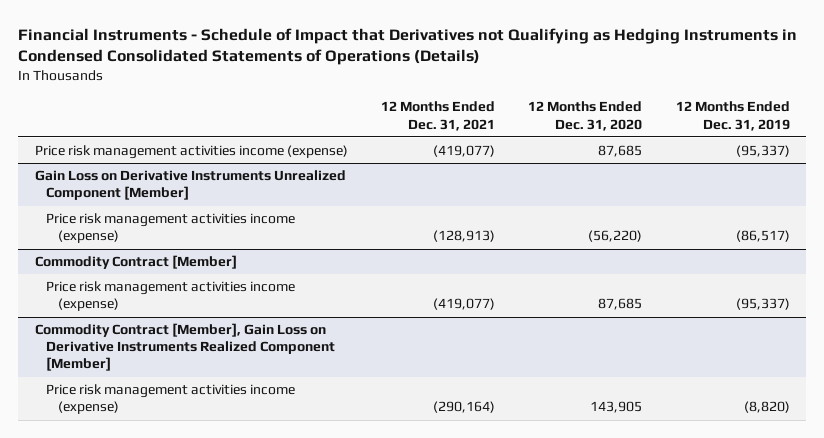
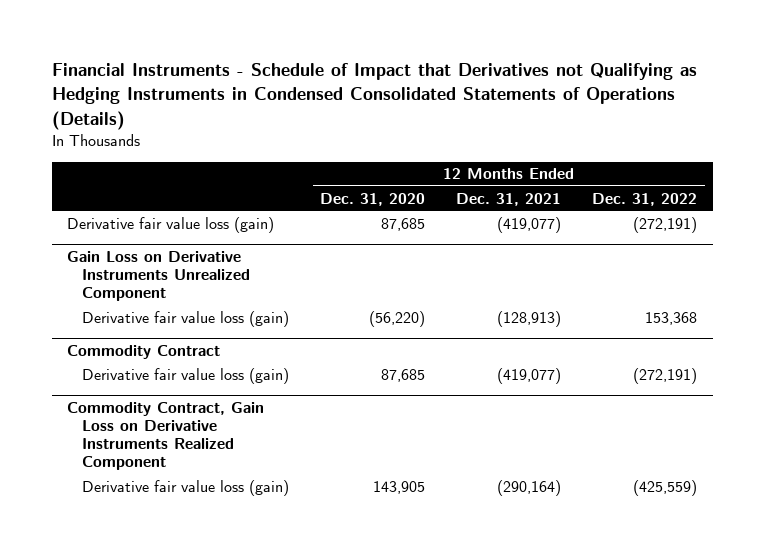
- | 12 Months Ended Dec. 31, 2021 | 12 Months Ended Dec. 31, 2020 | 12 Months Ended Dec. 31, 2019
+ | 12 Months Ended Dec. 31, 2020 | 12 Months Ended Dec. 31, 2021 | 12 Months Ended Dec. 31, 2022
- Price risk management activities income (expense) | (419,077) | 87,685 | (95,337)
- Gain Loss on Derivative Instruments Unrealized Component [Member]
- Price risk management activities income (expense) | (128,913) | (56,220) | (86,517)
- Commodity Contract [Member]
- Price risk management activities income (expense) | (419,077) | 87,685 | (95,337)
- Commodity Contract [Member], Gain Loss on Derivative Instruments Realized Component [Member]
- Price risk management activities income (expense) | (290,164) | 143,905 | (8,820)
+ Derivative fair value loss (gain) | 87,685 | (419,077) | (272,191)
+ Gain Loss on Derivative Instruments Unrealized Component
+ Derivative fair value loss (gain) | (56,220) | (128,913) | 153,368
+ Commodity Contract
+ Derivative fair value loss (gain) | 87,685 | (419,077) | (272,191)
+ Commodity Contract, Gain Loss on Derivative Instruments Realized Component
+ Derivative fair value loss (gain) | 143,905 | (290,164) | (425,559)

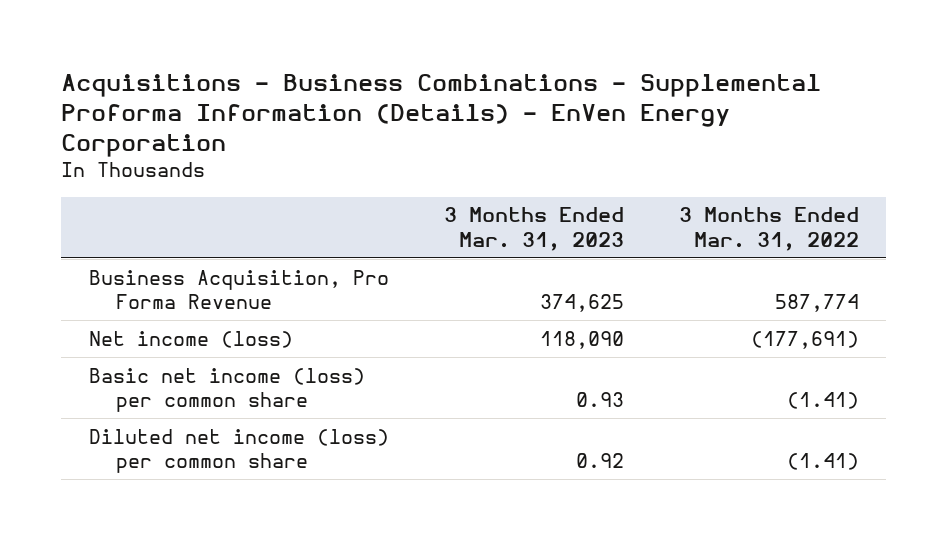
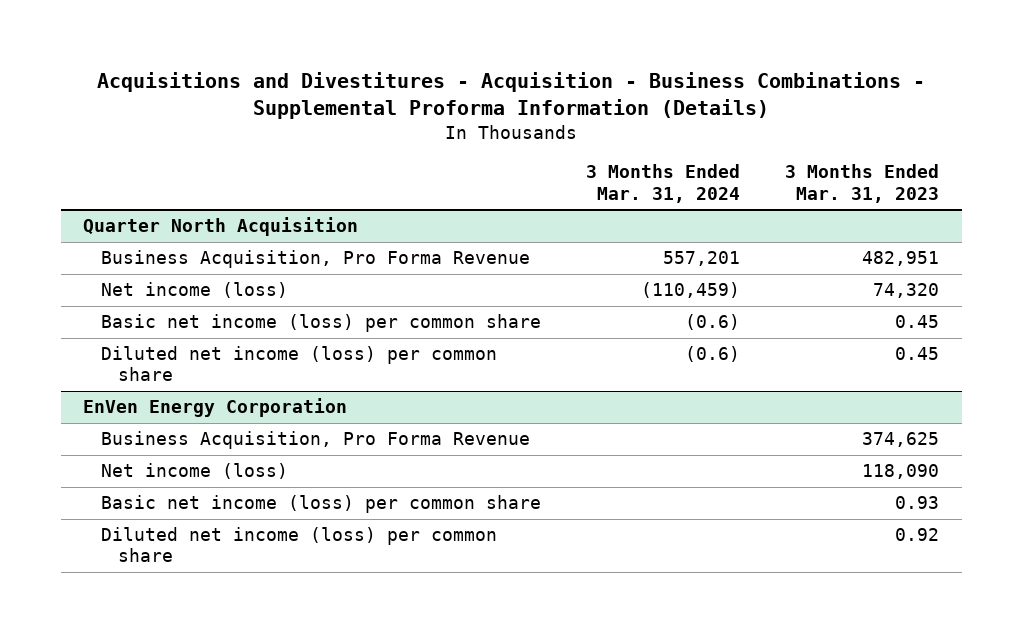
- Acquisitions - Business Combinations - Supplemental Proforma Information (Details) - EnVen Energy Corporation
+ Acquisitions and Divestitures - Acquisition - Business Combinations - Supplemental Proforma Information (Details)
- | 3 Months Ended Mar. 31, 2023 | 3 Months Ended Mar. 31, 2022
+ | 3 Months Ended Mar. 31, 2024 | 3 Months Ended Mar. 31, 2023
+ Quarter North Acquisition
+ Business Acquisition, Pro Forma Revenue | 557,201 | 482,951
+ Net income (loss) | (110,459) | 74,320
+ Basic net income (loss) per common share | (0.6) | 0.45
+ Diluted net income (loss) per common share | (0.6) | 0.45
+ EnVen Energy Corporation

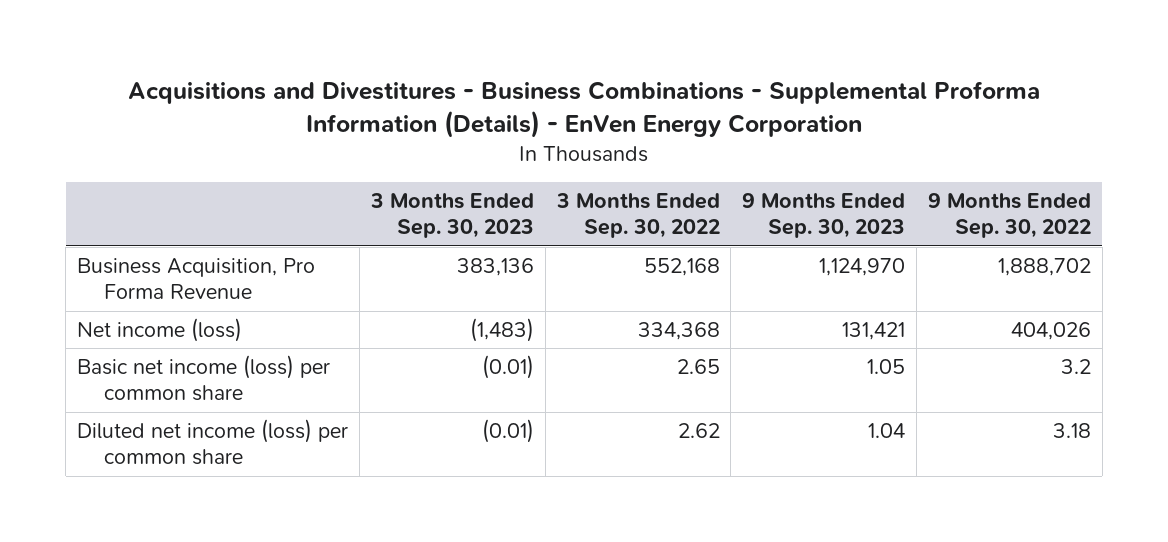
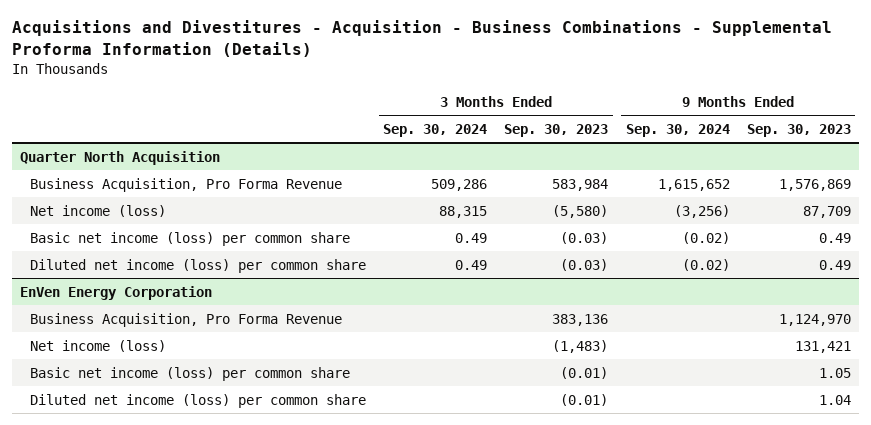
- Acquisitions and Divestitures - Business Combinations - Supplemental Proforma Information (Details) - EnVen Energy Corporation
+ Acquisitions and Divestitures - Acquisition - Business Combinations - Supplemental Proforma Information (Details)
- | 3 Months Ended Sep. 30, 2023 | 3 Months Ended Sep. 30, 2022 | 9 Months Ended Sep. 30, 2023 | 9 Months Ended Sep. 30, 2022
+ | 3 Months Ended Sep. 30, 2024 | 3 Months Ended Sep. 30, 2023 | 9 Months Ended Sep. 30, 2024 | 9 Months Ended Sep. 30, 2023
+ Quarter North Acquisition
+ Business Acquisition, Pro Forma Revenue | 509,286 | 583,984 | 1,615,652 | 1,576,869
+ Net income (loss) | 88,315 | (5,580) | (3,256) | 87,709
+ Basic net income (loss) per common share | 0.49 | (0.03) | (0.02) | 0.49
+ Diluted net income (loss) per common share | 0.49 | (0.03) | (0.02) | 0.49
+ EnVen Energy Corporation

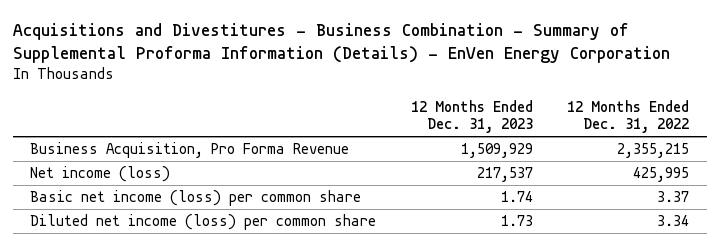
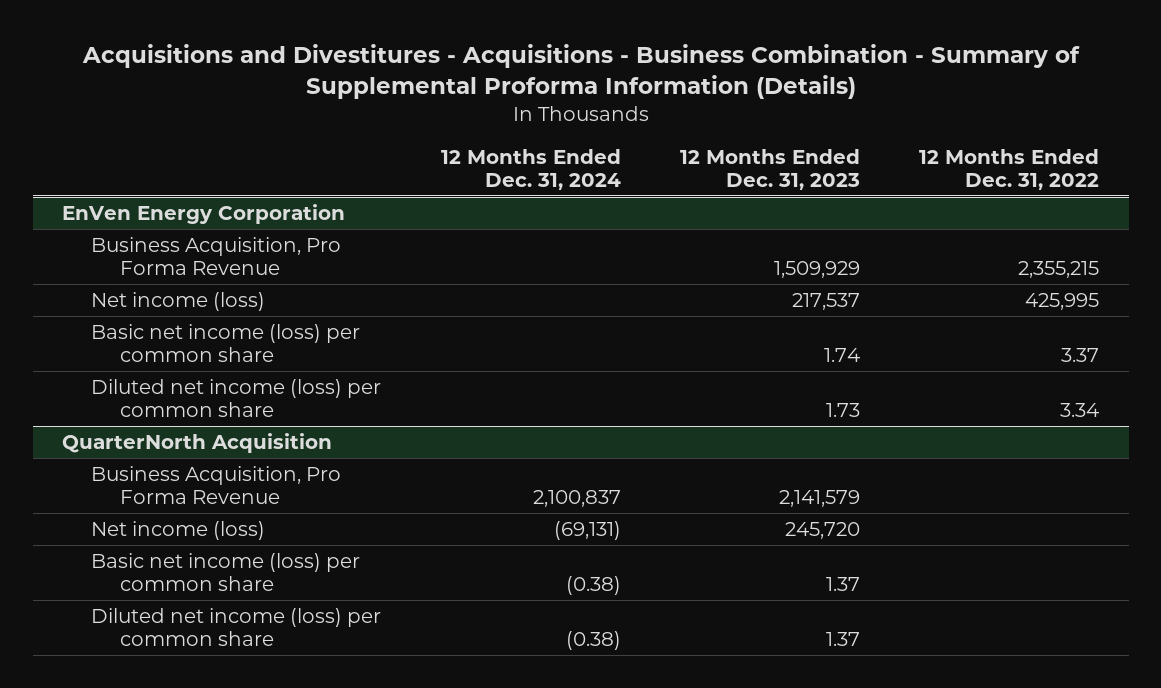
- Acquisitions and Divestitures - Business Combination - Summary of Supplemental Proforma Information (Details) - EnVen Energy Corporation
+ Acquisitions and Divestitures - Acquisitions - Business Combination - Summary of Supplemental Proforma Information (Details)
- | 12 Months Ended Dec. 31, 2023 | 12 Months Ended Dec. 31, 2022
+ | 12 Months Ended Dec. 31, 2024 | 12 Months Ended Dec. 31, 2023 | 12 Months Ended Dec. 31, 2022
+ EnVen Energy Corporation
+ QuarterNorth Acquisition
+ Business Acquisition, Pro Forma Revenue | 2,100,837 | 2,141,579 |
+ Net income (loss) | (69,131) | 245,720 |
+ Basic net income (loss) per common share | (0.38) | 1.37 |
+ Diluted net income (loss) per common share | (0.38) | 1.37 |

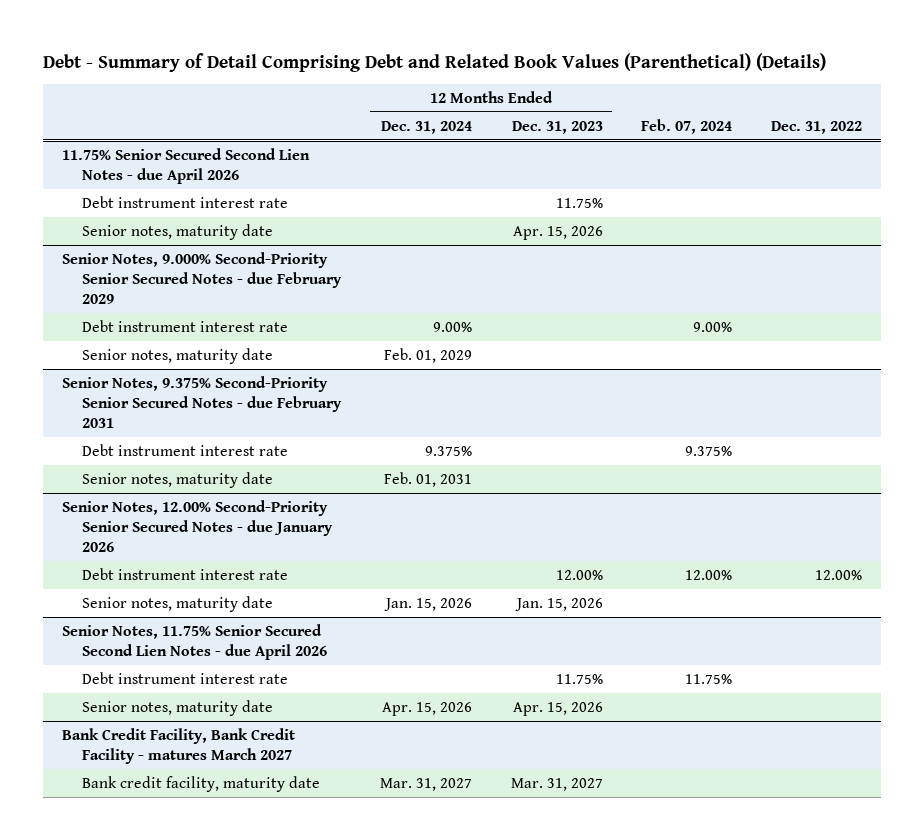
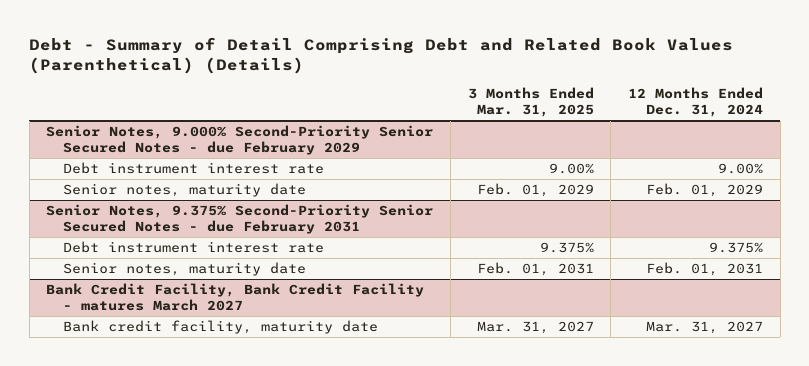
- | 12 Months Ended Dec. 31, 2024 | 12 Months Ended Dec. 31, 2023 | Feb. 07, 2024 | Dec. 31, 2022
+ | 3 Months Ended Mar. 31, 2025 | 12 Months Ended Dec. 31, 2024
- 11.75% Senior Secured Second Lien Notes - due April 2026
- Debt instrument interest rate | | 11.75% | |
- Senior notes, maturity date | | Apr. 15, 2026 | |
- Senior Notes, 12.00% Second-Priority Senior Secured Notes - due January 2026
- Debt instrument interest rate | | 12.00% | 12.00% | 12.00%
- Senior notes, maturity date | Jan. 15, 2026 | Jan. 15, 2026 | |
- Senior Notes, 11.75% Senior Secured Second Lien Notes - due April 2026
- Debt instrument interest rate | | 11.75% | 11.75% |
- Senior notes, maturity date | Apr. 15, 2026 | Apr. 15, 2026 | |

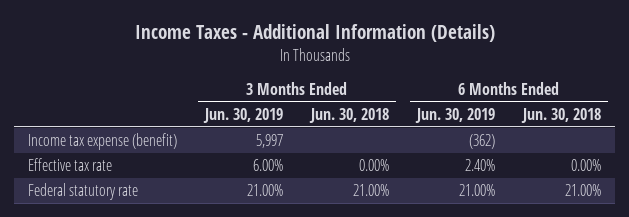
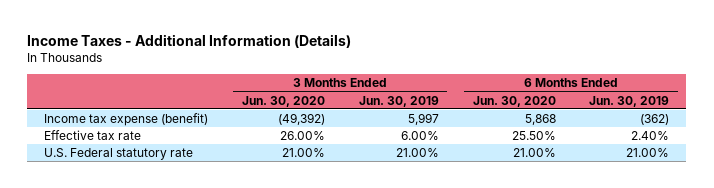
- | 3 Months Ended Jun. 30, 2019 | 3 Months Ended Jun. 30, 2018 | 6 Months Ended Jun. 30, 2019 | 6 Months Ended Jun. 30, 2018
+ | 3 Months Ended Jun. 30, 2020 | 3 Months Ended Jun. 30, 2019 | 6 Months Ended Jun. 30, 2020 | 6 Months Ended Jun. 30, 2019
- Federal statutory rate | 21.00% | 21.00% | 21.00% | 21.00%
+ U.S. Federal statutory rate | 21.00% | 21.00% | 21.00% | 21.00%

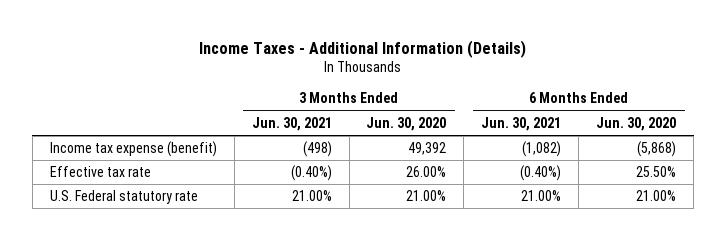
- | 3 Months Ended Jun. 30, 2020 | 3 Months Ended Jun. 30, 2019 | 6 Months Ended Jun. 30, 2020 | 6 Months Ended Jun. 30, 2019
+ | 3 Months Ended Jun. 30, 2021 | 3 Months Ended Jun. 30, 2020 | 6 Months Ended Jun. 30, 2021 | 6 Months Ended Jun. 30, 2020
- Income tax expense (benefit) | (49,392) | 5,997 | 5,868 | (362)
+ Income tax expense (benefit) | (498) | 49,392 | (1,082) | (5,868)

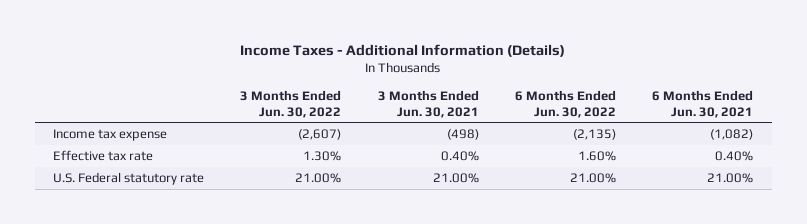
- | 3 Months Ended Jun. 30, 2021 | 3 Months Ended Jun. 30, 2020 | 6 Months Ended Jun. 30, 2021 | 6 Months Ended Jun. 30, 2020
+ | 3 Months Ended Jun. 30, 2022 | 3 Months Ended Jun. 30, 2021 | 6 Months Ended Jun. 30, 2022 | 6 Months Ended Jun. 30, 2021
- Income tax expense (benefit) | (498) | 49,392 | (1,082) | (5,868)
- Effective tax rate | (0.40%) | 26.00% | (0.40%) | 25.50%
+ Income tax expense | (2,607) | (498) | (2,135) | (1,082)
+ Effective tax rate | 1.30% | 0.40% | 1.60% | 0.40%

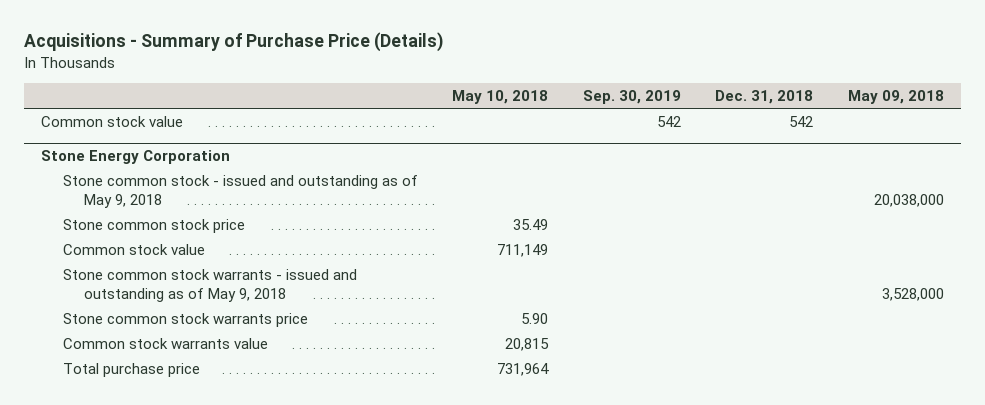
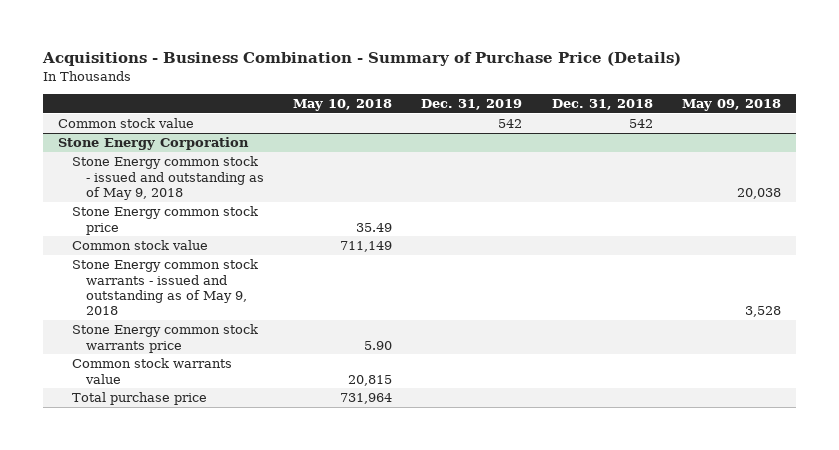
- Acquisitions - Summary of Purchase Price (Details)
+ Acquisitions - Business Combination - Summary of Purchase Price (Details)
- | May 10, 2018 | Sep. 30, 2019 | Dec. 31, 2018 | May 09, 2018
+ | May 10, 2018 | Dec. 31, 2019 | Dec. 31, 2018 | May 09, 2018
@ Stone Energy Corporation
- Stone common stock - issued and outstanding as of May 9, 2018 | | | | 20,038,000
- Stone common stock price | 35.49 | | |
+ Stone Energy common stock - issued and outstanding as of May 9, 2018 | | | | 20,038
+ Stone Energy common stock price | 35.49 | | |
- Stone common stock warrants - issued and outstanding as of May 9, 2018 | | | | 3,528,000
- Stone common stock warrants price | 5.90 | | |
+ Stone Energy common stock warrants - issued and outstanding as of May 9, 2018 | | | | 3,528
+ Stone Energy common stock warrants price | 5.90 | | |

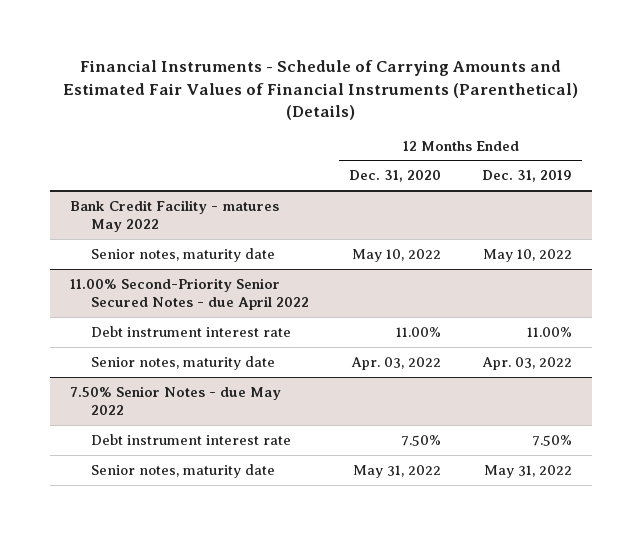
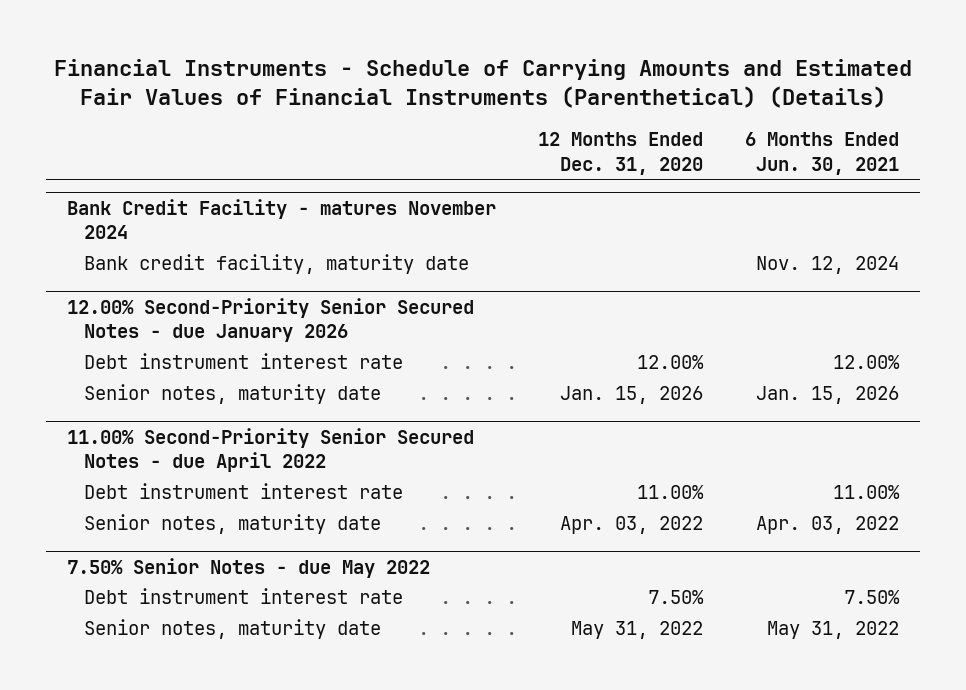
- | 12 Months Ended Dec. 31, 2020 | 12 Months Ended Dec. 31, 2019
+ | 12 Months Ended Dec. 31, 2020 | 6 Months Ended Jun. 30, 2021
- Bank Credit Facility - matures May 2022
- Senior notes, maturity date | May 10, 2022 | May 10, 2022
+ Bank Credit Facility - matures November 2024
+ Bank credit facility, maturity date | | Nov. 12, 2024
+ 12.00% Second-Priority Senior Secured Notes - due January 2026
+ Debt instrument interest rate | 12.00% | 12.00%
+ Senior notes, maturity date | Jan. 15, 2026 | Jan. 15, 2026

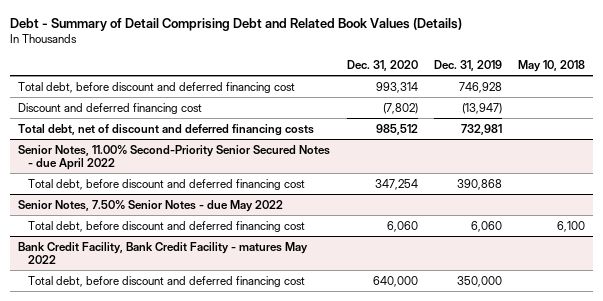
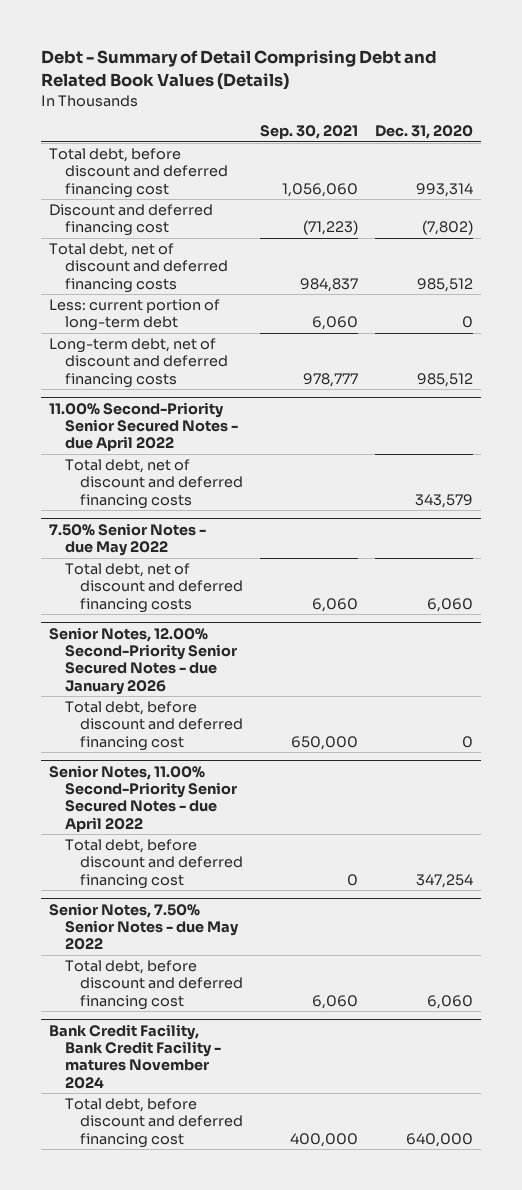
- | Dec. 31, 2020 | Dec. 31, 2019 | May 10, 2018
+ | Sep. 30, 2021 | Dec. 31, 2020
+ Less: current portion of long-term debt | 6,060 | 0
+ Long-term debt, net of discount and deferred financing costs | 978,777 | 985,512
+ 11.00% Second-Priority Senior Secured Notes - due April 2022
+ Total debt, net of discount and deferred financing costs | | 343,579
+ 7.50% Senior Notes - due May 2022
+ Total debt, net of discount and deferred financing costs | 6,060 | 6,060
+ Senior Notes, 12.00% Second-Priority Senior Secured Notes - due January 2026
+ Total debt, before discount and deferred financing cost | 650,000 | 0
- Bank Credit Facility, Bank Credit Facility - matures May 2022
+ Bank Credit Facility, Bank Credit Facility - matures November 2024

